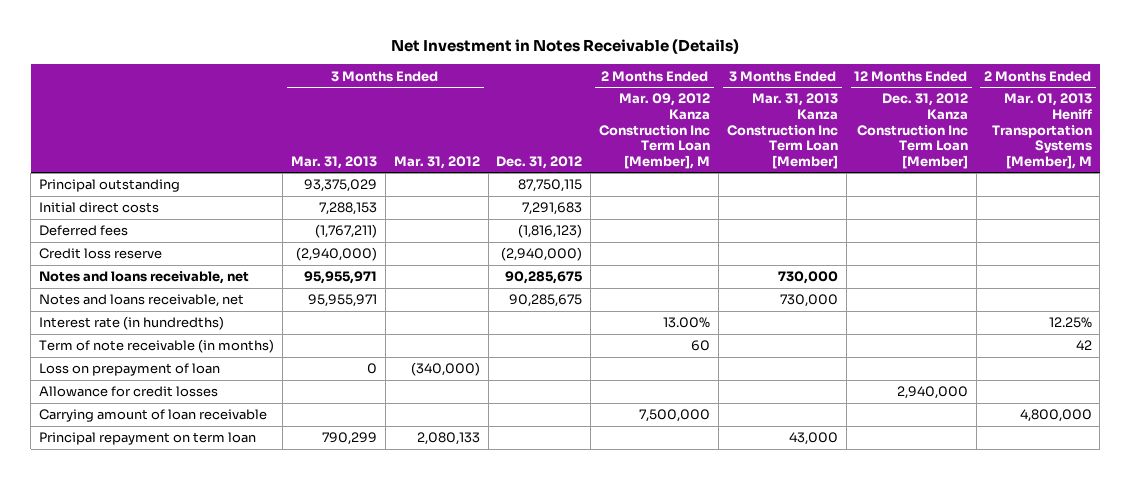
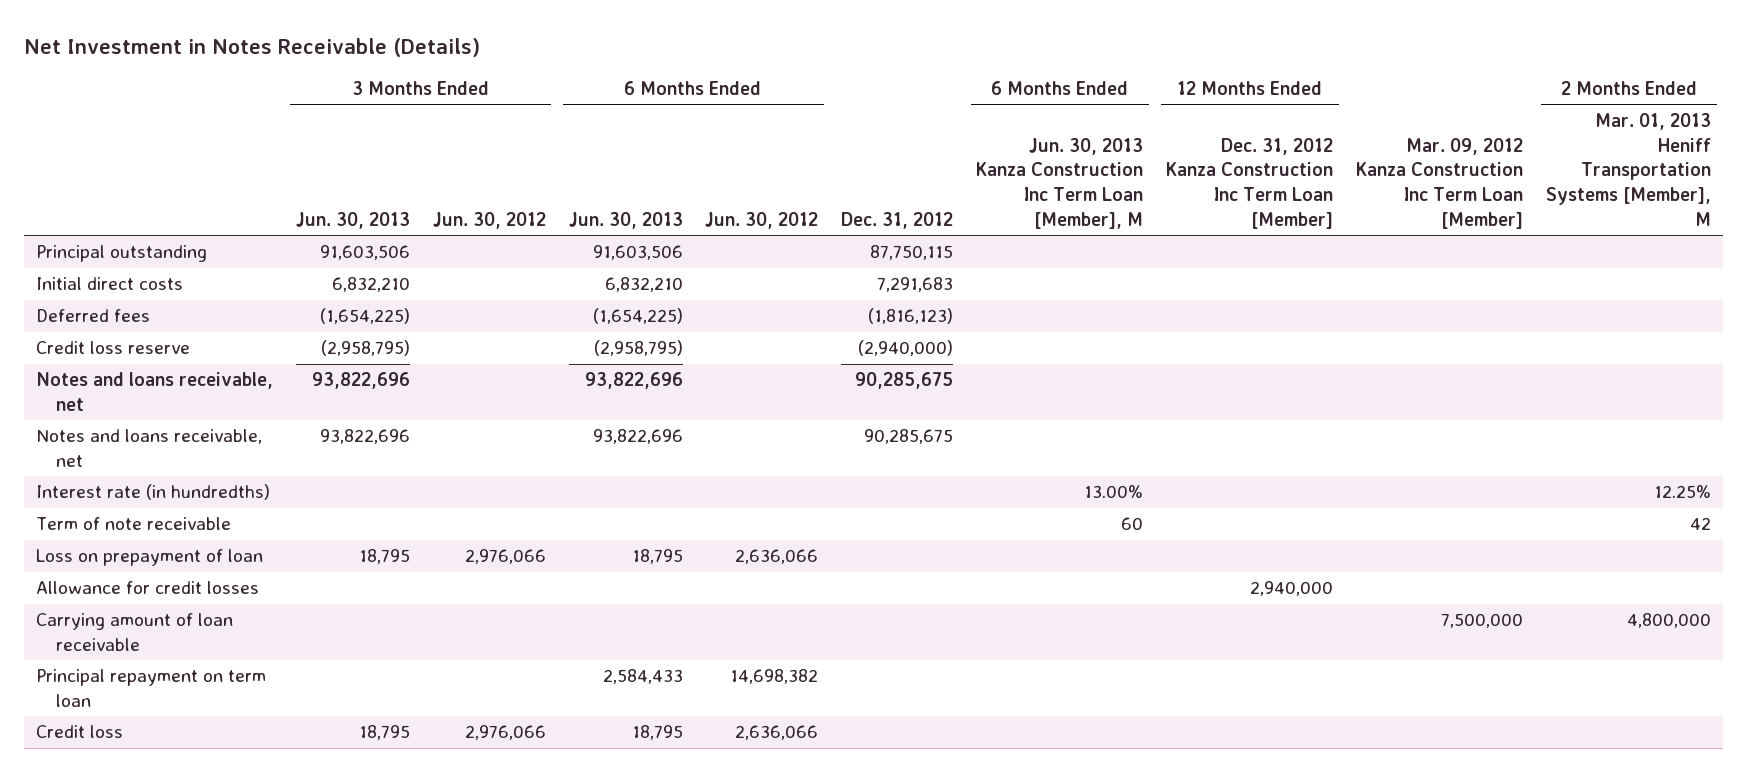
- | 3 Months Ended Mar. 31, 2013 | 3 Months Ended Mar. 31, 2012 | Dec. 31, 2012 | 2 Months Ended Mar. 09, 2012 Kanza Construction Inc Term Loan [Member], M | 3 Months Ended Mar. 31, 2013 Kanza Construction Inc Term Loan [Member] | 12 Months Ended Dec. 31, 2012 Kanza Construction Inc Term Loan [Member] | 2 Months Ended Mar. 01, 2013 Heniff Transportation Systems [Member], M
+ | 3 Months Ended Jun. 30, 2013 | 3 Months Ended Jun. 30, 2012 | 6 Months Ended Jun. 30, 2013 | 6 Months Ended Jun. 30, 2012 | Dec. 31, 2012 | 6 Months Ended Jun. 30, 2013 Kanza Construction Inc Term Loan [Member], M | 12 Months Ended Dec. 31, 2012 Kanza Construction Inc Term Loan [Member] | Mar. 09, 2012 Kanza Construction Inc Term Loan [Member] | 2 Months Ended Mar. 01, 2013 Heniff Transportation Systems [Member], M
- Term of note receivable (in months) | | | | 60 | | | 42
+ Term of note receivable | | | | | | 60 | | | 42
+ Credit loss | 18,795 | 2,976,066 | 18,795 | 2,636,066 | | | | |

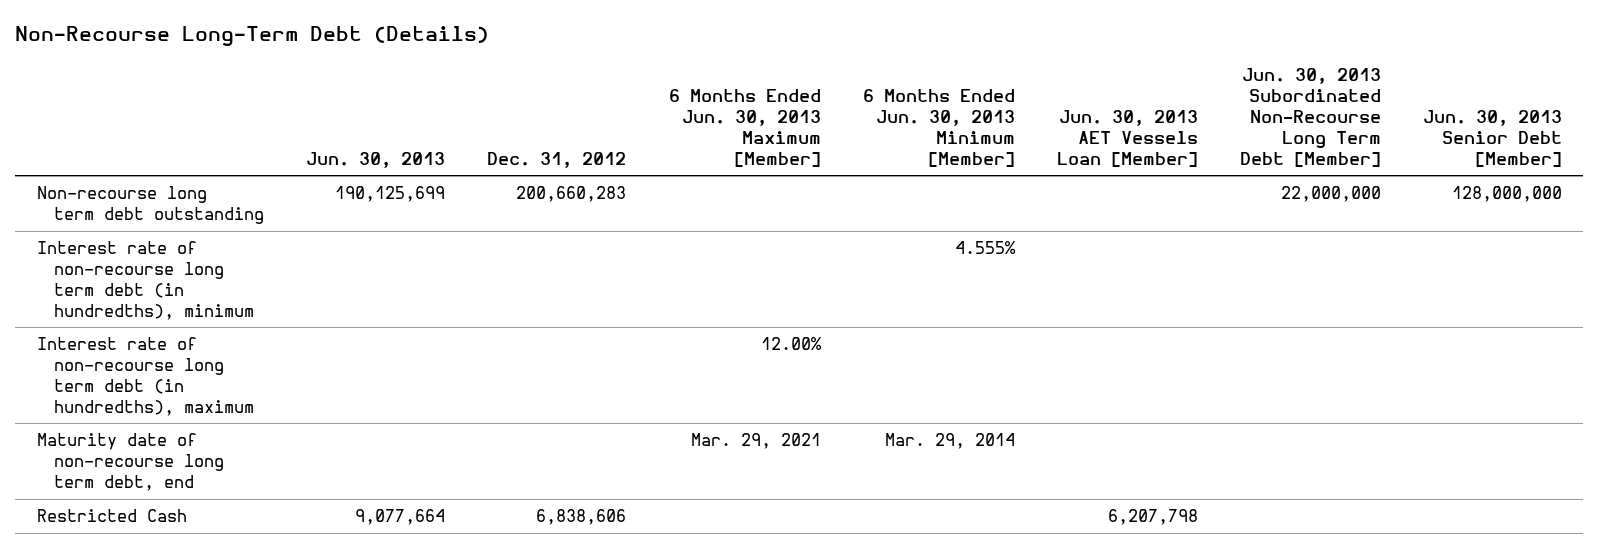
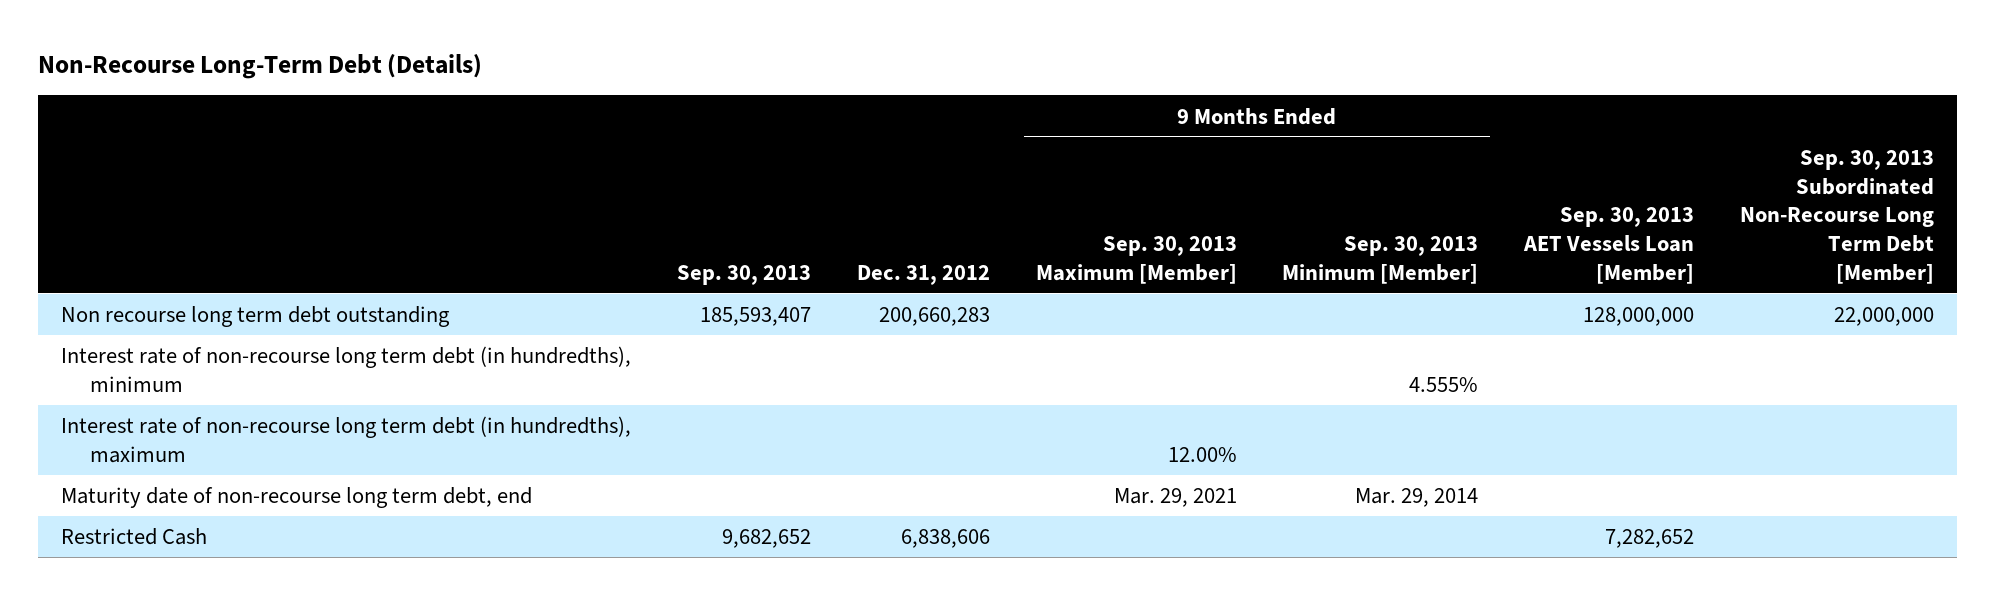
- | Jun. 30, 2013 | Dec. 31, 2012 | 6 Months Ended Jun. 30, 2013 Maximum [Member] | 6 Months Ended Jun. 30, 2013 Minimum [Member] | Jun. 30, 2013 AET Vessels Loan [Member] | Jun. 30, 2013 Subordinated Non-Recourse Long Term Debt [Member] | Jun. 30, 2013 Senior Debt [Member]
+ | Sep. 30, 2013 | Dec. 31, 2012 | 9 Months Ended Sep. 30, 2013 Maximum [Member] | 9 Months Ended Sep. 30, 2013 Minimum [Member] | Sep. 30, 2013 AET Vessels Loan [Member] | Sep. 30, 2013 Subordinated Non-Recourse Long Term Debt [Member]
- Non-recourse long term debt outstanding | 190,125,699 | 200,660,283 | | | | 22,000,000 | 128,000,000
+ Non recourse long term debt outstanding | 185,593,407 | 200,660,283 | | | 128,000,000 | 22,000,000

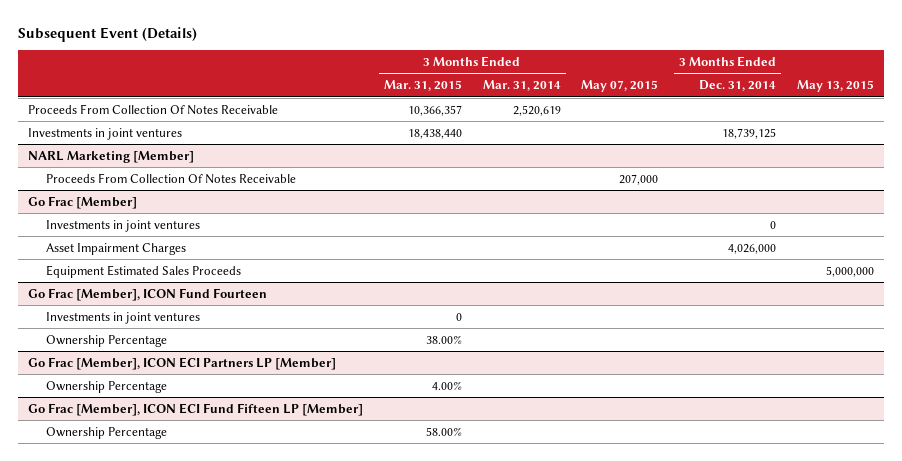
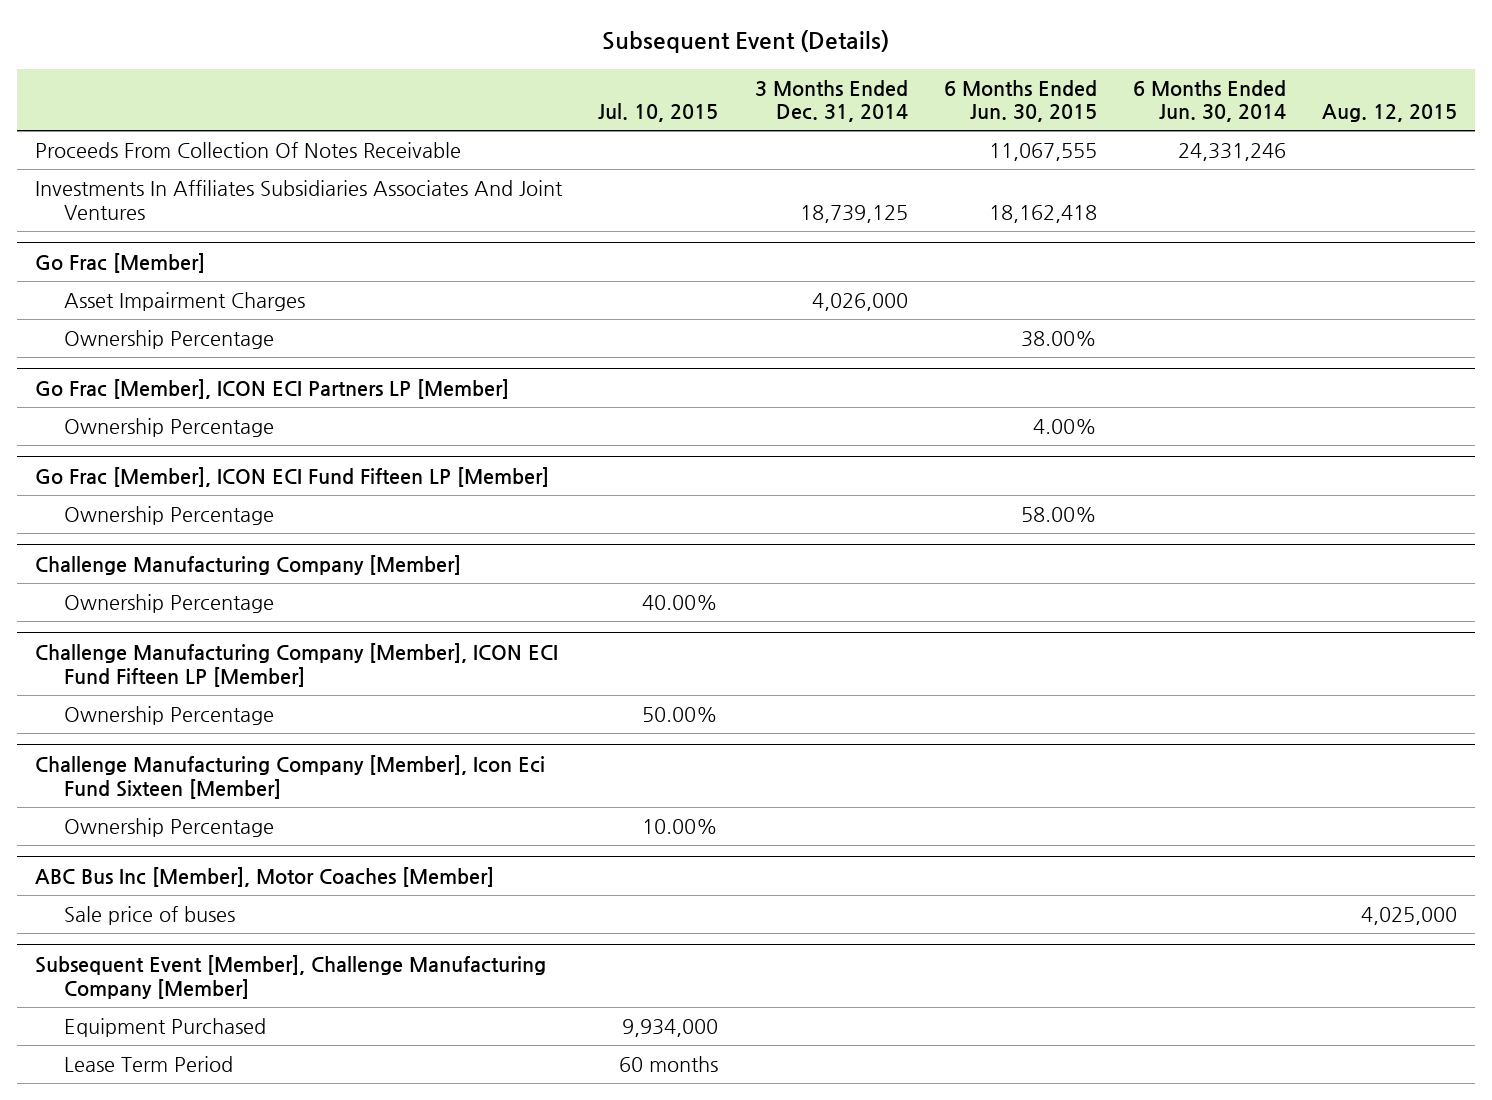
- | 3 Months Ended Mar. 31, 2015 | 3 Months Ended Mar. 31, 2014 | May 07, 2015 | 3 Months Ended Dec. 31, 2014 | May 13, 2015
+ | Jul. 10, 2015 | 3 Months Ended Dec. 31, 2014 | 6 Months Ended Jun. 30, 2015 | 6 Months Ended Jun. 30, 2014 | Aug. 12, 2015
- Investments in joint ventures | 18,438,440 | | | 18,739,125 |
- NARL Marketing [Member]
- Proceeds From Collection Of Notes Receivable | | | 207,000 | |
+ Investments In Affiliates Subsidiaries Associates And Joint Ventures | | 18,739,125 | 18,162,418 | |
@ Go Frac [Member]
- Investments in joint ventures | | | | 0 |
- Equipment Estimated Sales Proceeds | | | | | 5,000,000
- Go Frac [Member], ICON Fund Fourteen
- Investments in joint ventures | 0 | | | |
- Ownership Percentage | 38.00% | | | |
@ Go Frac [Member]
+ Ownership Percentage | | | 38.00% | |
+ Challenge Manufacturing Company [Member]
+ Ownership Percentage | 40.00% | | | |
+ Challenge Manufacturing Company [Member], ICON ECI Fund Fifteen LP [Member]
+ Ownership Percentage | 50.00% | | | |
+ Challenge Manufacturing Company [Member], Icon Eci Fund Sixteen [Member]
+ Ownership Percentage | 10.00% | | | |
+ ABC Bus Inc [Member], Motor Coaches [Member]
+ Sale price of buses | | | | | 4,025,000
+ Subsequent Event [Member], Challenge Manufacturing Company [Member]
+ Equipment Purchased | 9,934,000 | | | |
+ Lease Term Period | 60 months | | | |

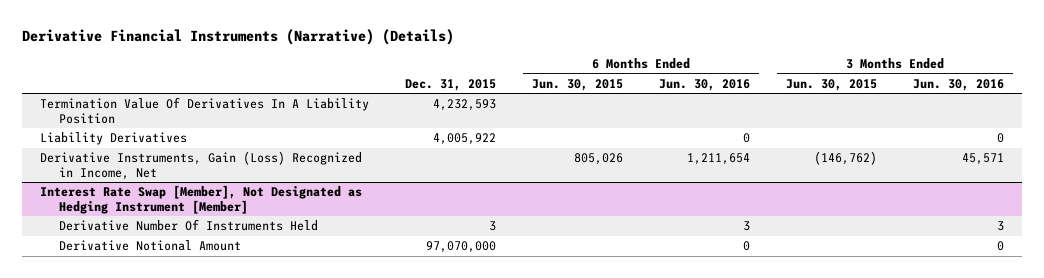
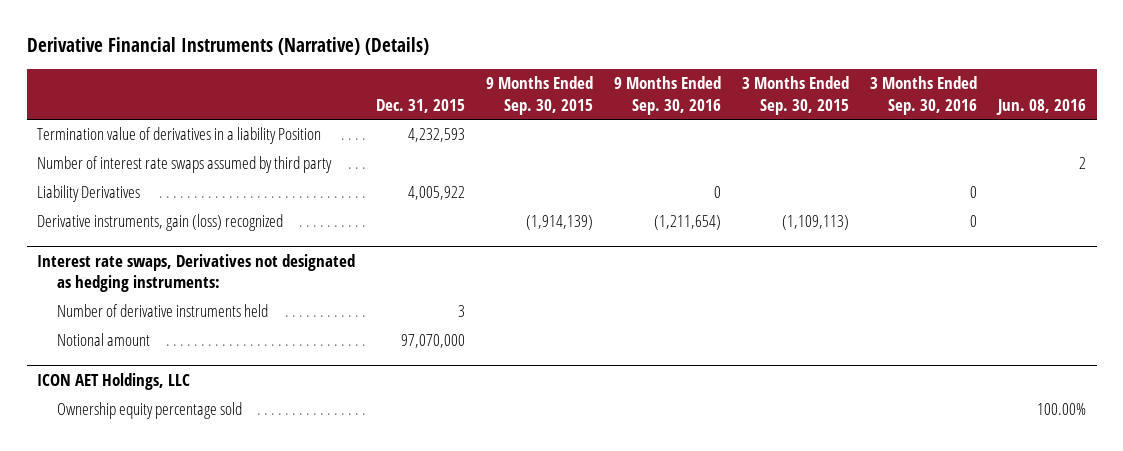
- | Dec. 31, 2015 | 6 Months Ended Jun. 30, 2015 | 6 Months Ended Jun. 30, 2016 | 3 Months Ended Jun. 30, 2015 | 3 Months Ended Jun. 30, 2016
+ | Dec. 31, 2015 | 9 Months Ended Sep. 30, 2015 | 9 Months Ended Sep. 30, 2016 | 3 Months Ended Sep. 30, 2015 | 3 Months Ended Sep. 30, 2016 | Jun. 08, 2016
- Termination Value Of Derivatives In A Liability Position | 4,232,593 | | | |
+ Termination value of derivatives in a liability Position | 4,232,593 | | | | |
+ Number of interest rate swaps assumed by third party | | | | | | 2
- Derivative Instruments, Gain (Loss) Recognized in Income, Net | | 805,026 | 1,211,654 | (146,762) | 45,571
- Interest Rate Swap [Member], Not Designated as Hedging Instrument [Member]
- Derivative Number Of Instruments Held | 3 | | 3 | | 3
- Derivative Notional Amount | 97,070,000 | | 0 | | 0
+ Derivative instruments, gain (loss) recognized | | (1,914,139) | (1,211,654) | (1,109,113) | 0 |
+ Interest rate swaps, Derivatives not designated as hedging instruments:
+ Number of derivative instruments held | 3 | | | | |
+ Notional amount | 97,070,000 | | | | |
+ ICON AET Holdings, LLC
+ Ownership equity percentage sold | | | | | | 100.00%

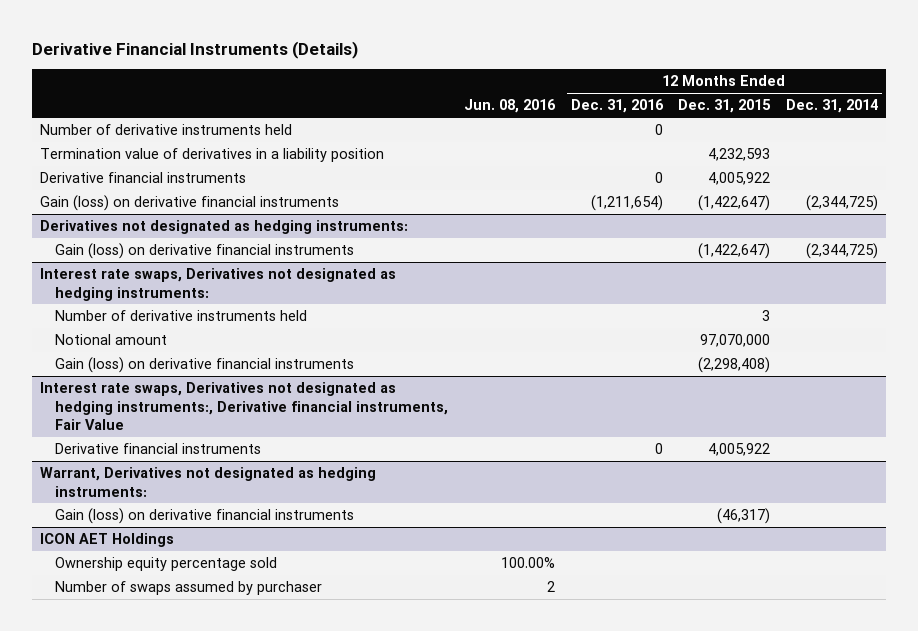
- Derivative Financial Instruments (Narrative) (Details)
+ Derivative Financial Instruments (Details)
- | Dec. 31, 2015 | 9 Months Ended Sep. 30, 2015 | 9 Months Ended Sep. 30, 2016 | 3 Months Ended Sep. 30, 2015 | 3 Months Ended Sep. 30, 2016 | Jun. 08, 2016
+ | Jun. 08, 2016 | 12 Months Ended Dec. 31, 2016 | 12 Months Ended Dec. 31, 2015 | 12 Months Ended Dec. 31, 2014
- Termination value of derivatives in a liability Position | 4,232,593 | | | | |
- Number of interest rate swaps assumed by third party | | | | | | 2
- Liability Derivatives | 4,005,922 | | 0 | | 0 |
- Derivative instruments, gain (loss) recognized | | (1,914,139) | (1,211,654) | (1,109,113) | 0 |
+ Number of derivative instruments held | | 0 | |
+ Termination value of derivatives in a liability position | | | 4,232,593 |
+ Derivative financial instruments | | 0 | 4,005,922 |
+ Gain (loss) on derivative financial instruments | | (1,211,654) | (1,422,647) | (2,344,725)
+ Derivatives not designated as hedging instruments:
+ Gain (loss) on derivative financial instruments | | | (1,422,647) | (2,344,725)
- ICON AET Holdings, LLC
@ Interest rate swaps, Derivatives not designated as hedging instruments:
+ Gain (loss) on derivative financial instruments | | | (2,298,408) |
+ Interest rate swaps, Derivatives not designated as hedging instruments:, Derivative financial instruments, Fair Value
+ Derivative financial instruments | | 0 | 4,005,922 |
+ Warrant, Derivatives not designated as hedging instruments:
+ Gain (loss) on derivative financial instruments | | | (46,317) |
+ ICON AET Holdings
+ Number of swaps assumed by purchaser | 2 | | |

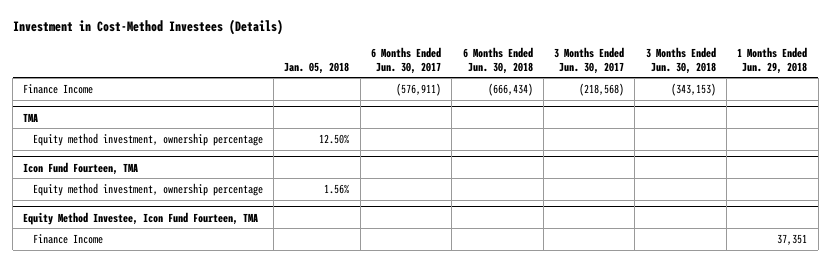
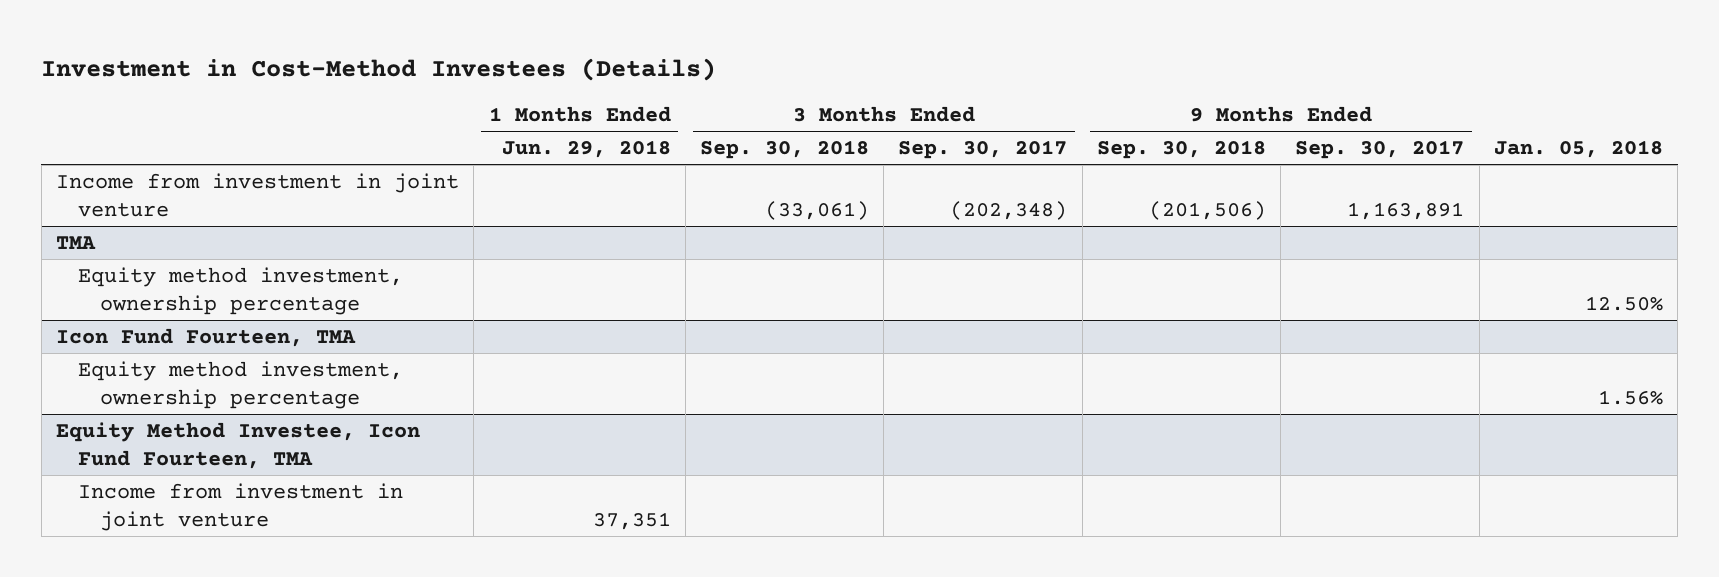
- | Jan. 05, 2018 | 6 Months Ended Jun. 30, 2017 | 6 Months Ended Jun. 30, 2018 | 3 Months Ended Jun. 30, 2017 | 3 Months Ended Jun. 30, 2018 | 1 Months Ended Jun. 29, 2018
+ | 1 Months Ended Jun. 29, 2018 | 3 Months Ended Sep. 30, 2018 | 3 Months Ended Sep. 30, 2017 | 9 Months Ended Sep. 30, 2018 | 9 Months Ended Sep. 30, 2017 | Jan. 05, 2018
- Finance Income | | (576,911) | (666,434) | (218,568) | (343,153) |
+ Income from investment in joint venture | | (33,061) | (202,348) | (201,506) | 1,163,891 |
@ Equity Method Investee, Icon Fund Fourteen, TMA
- Finance Income | | | | | | 37,351
+ Income from investment in joint venture | 37,351 | | | | |

